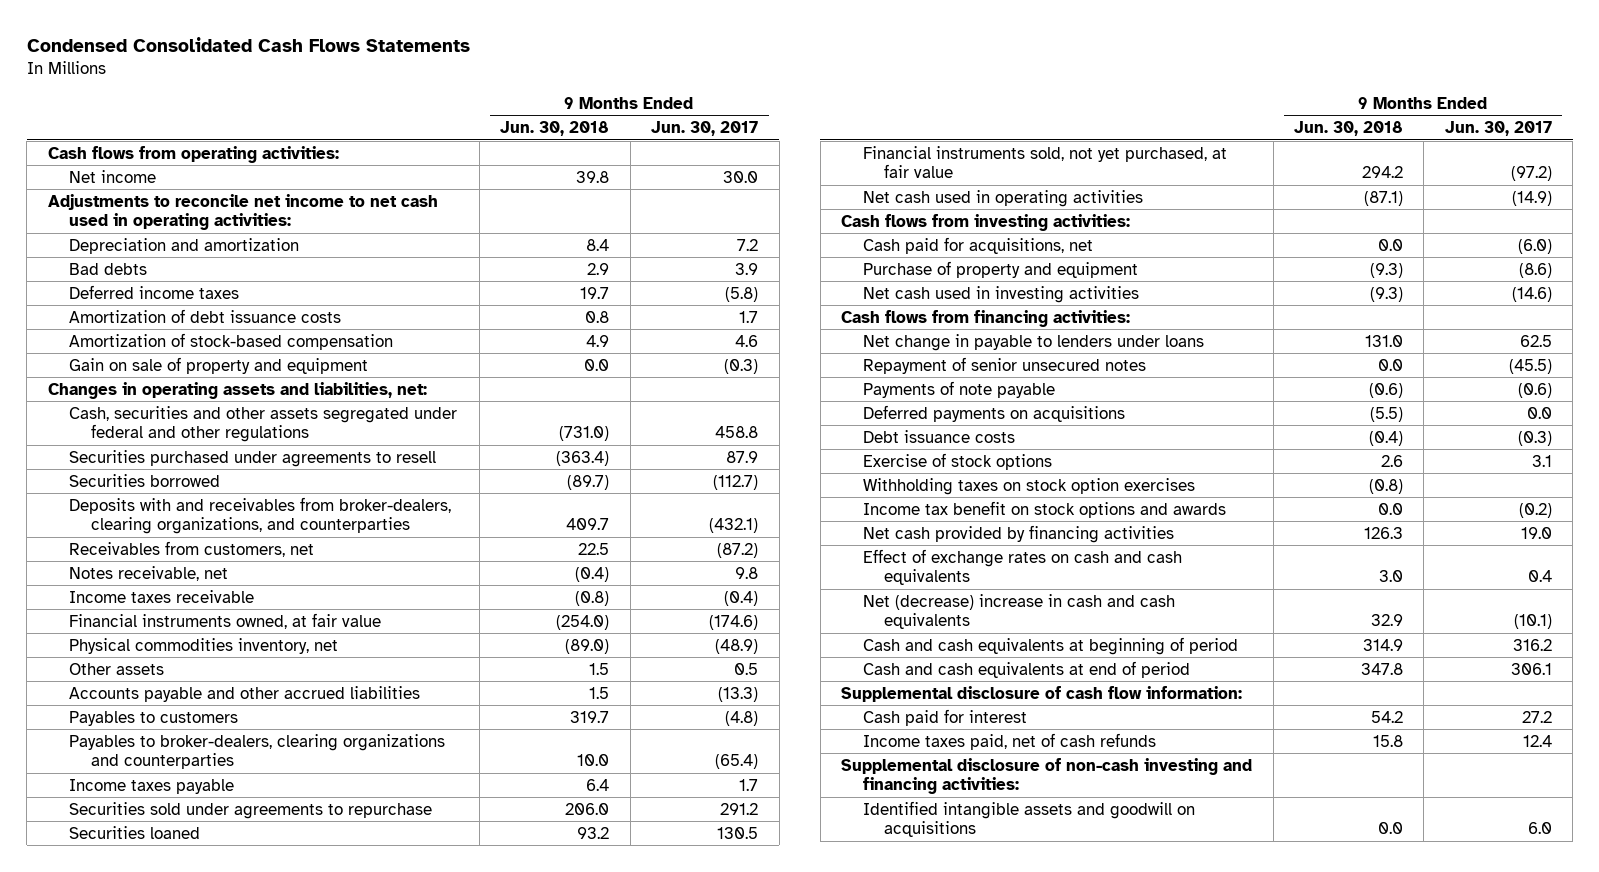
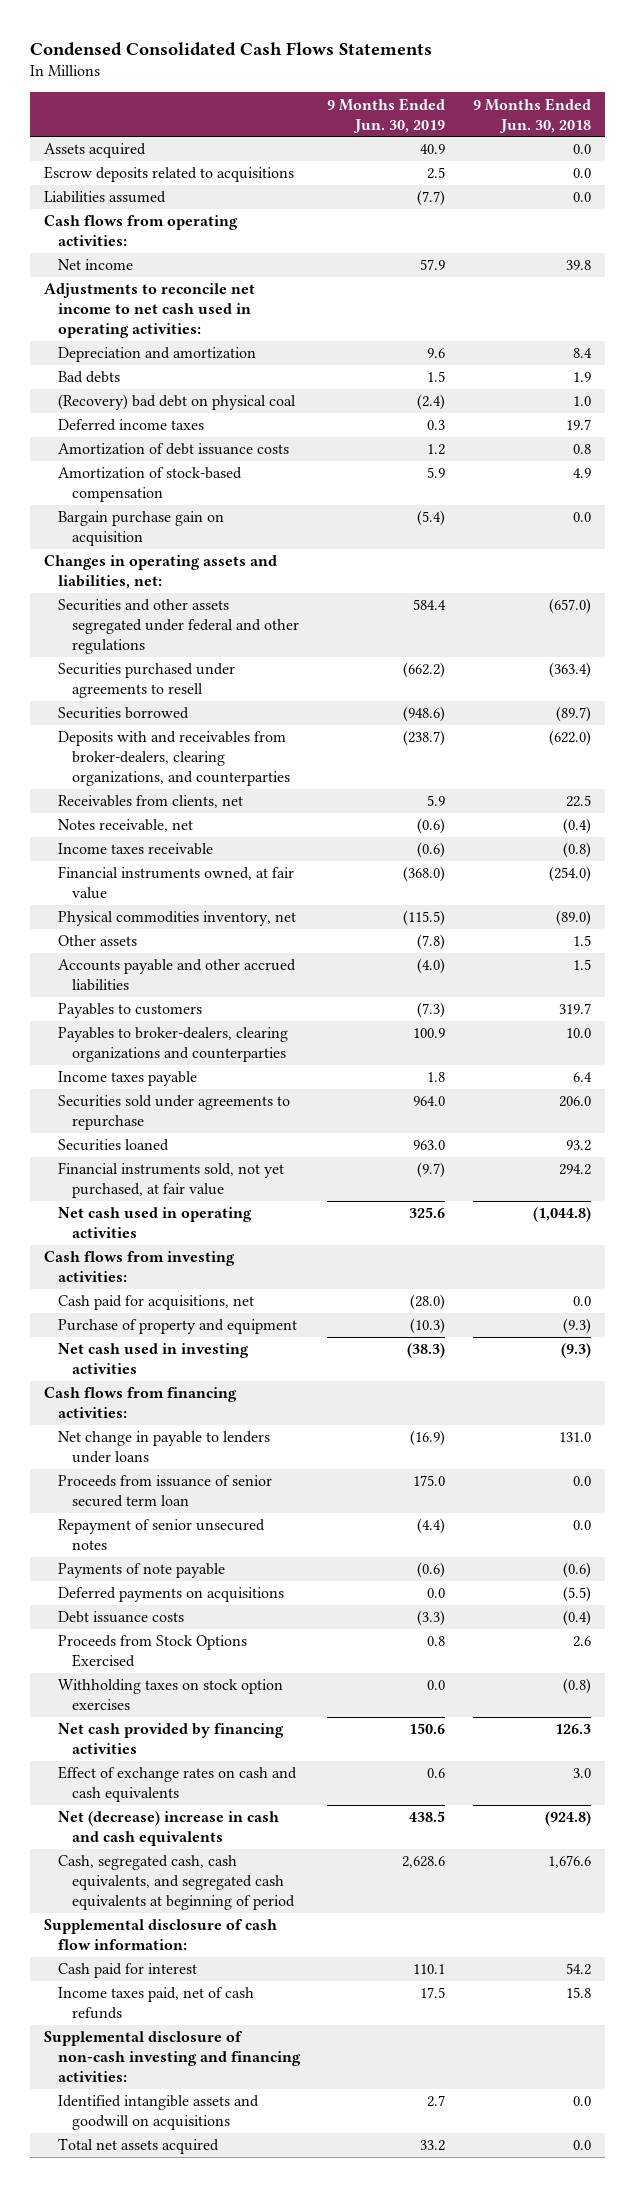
- | 9 Months Ended Jun. 30, 2018 | 9 Months Ended Jun. 30, 2017
+ | 9 Months Ended Jun. 30, 2019 | 9 Months Ended Jun. 30, 2018
+ Assets acquired | 40.9 | 0.0
+ Escrow deposits related to acquisitions | 2.5 | 0.0
+ Liabilities assumed | (7.7) | 0.0
- Bad debts | 2.9 | 3.9
+ Bad debts | 1.5 | 1.9
+ (Recovery) bad debt on physical coal | (2.4) | 1.0
- Gain on sale of property and equipment | 0.0 | (0.3)
+ Bargain purchase gain on acquisition | (5.4) | 0.0
- Cash, securities and other assets segregated under federal and other regulations | (731.0) | 458.8
+ Securities and other assets segregated under federal and other regulations | 584.4 | (657.0)
- Deposits with and receivables from broker-dealers, clearing organizations, and counterparties | 409.7 | (432.1)
- Receivables from customers, net | 22.5 | (87.2)
+ Deposits with and receivables from broker-dealers, clearing organizations, and counterparties | (238.7) | (622.0)
+ Receivables from clients, net | 5.9 | 22.5
- Net cash used in operating activities | (87.1) | (14.9)
+ Net cash used in operating activities | 325.6 | (1,044.8)
+ Proceeds from issuance of senior secured term loan | 175.0 | 0.0
- Exercise of stock options | 2.6 | 3.1
+ Proceeds from Stock Options Exercised | 0.8 | 2.6
- Income tax benefit on stock options and awards | 0.0 | (0.2)
- Net (decrease) increase in cash and cash equivalents | 32.9 | (10.1)
- Cash and cash equivalents at beginning of period | 314.9 | 316.2
- Cash and cash equivalents at end of period | 347.8 | 306.1
+ Net (decrease) increase in cash and cash equivalents | 438.5 | (924.8)
+ Cash, segregated cash, cash equivalents, and segregated cash equivalents at beginning of period | 2,628.6 | 1,676.6
+ Total net assets acquired | 33.2 | 0.0

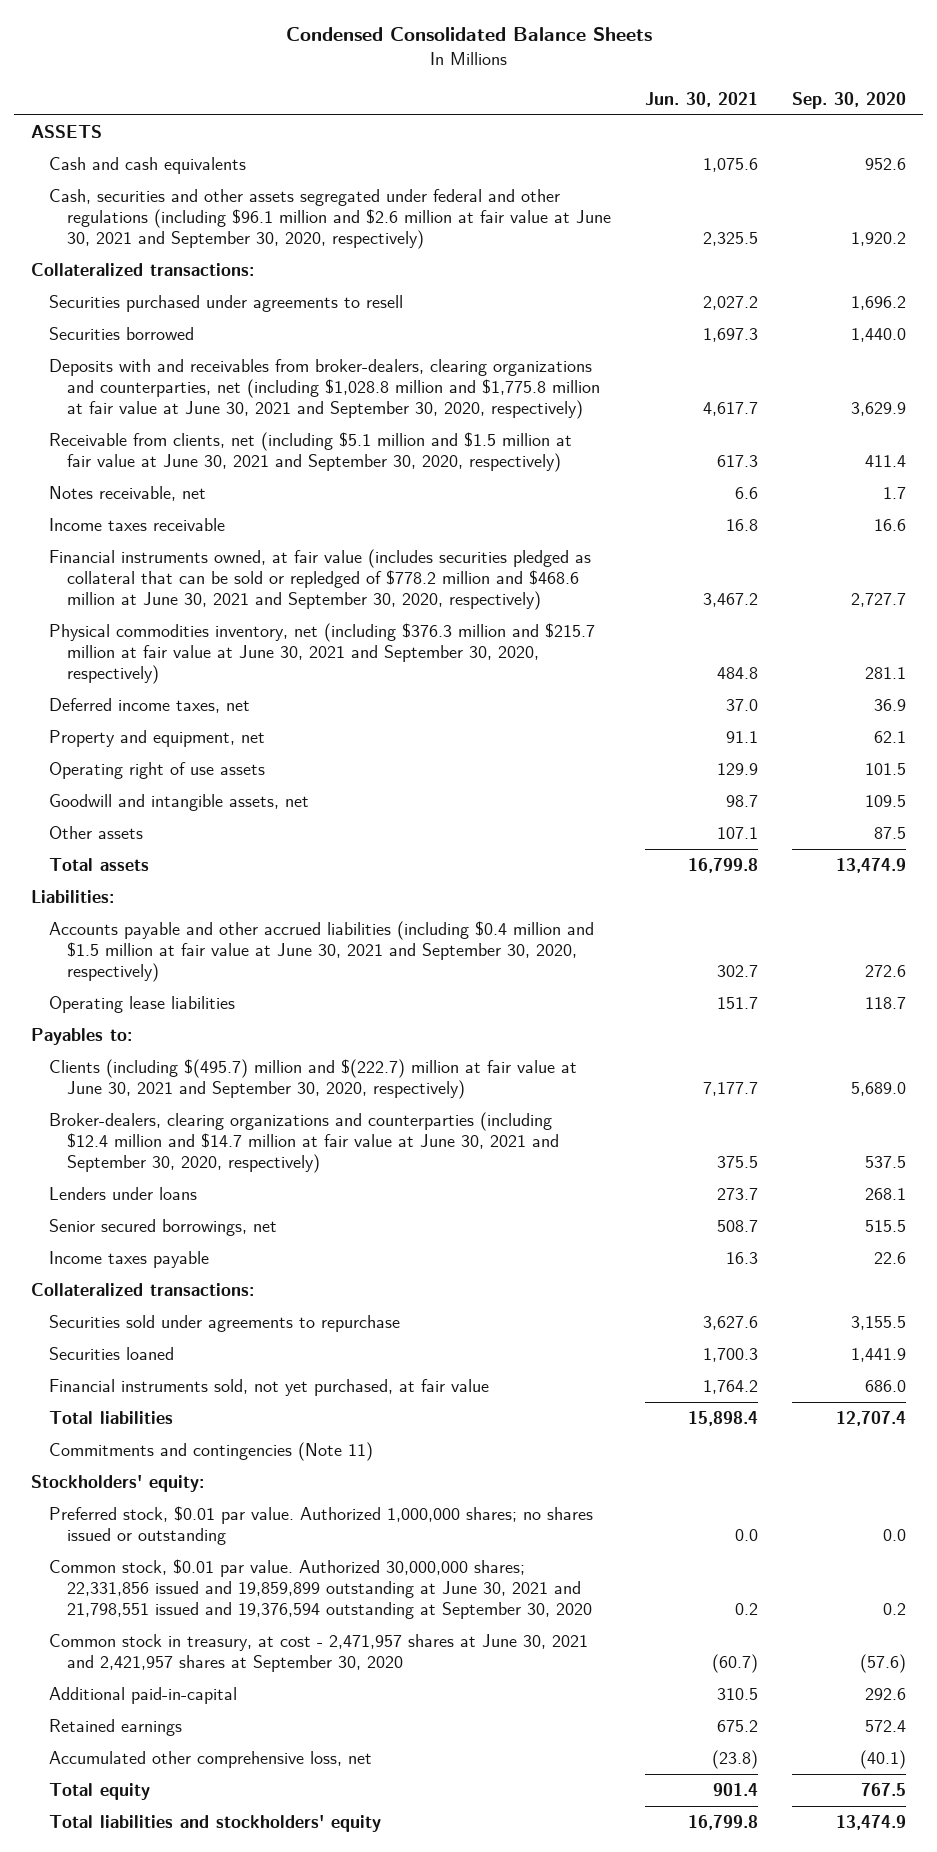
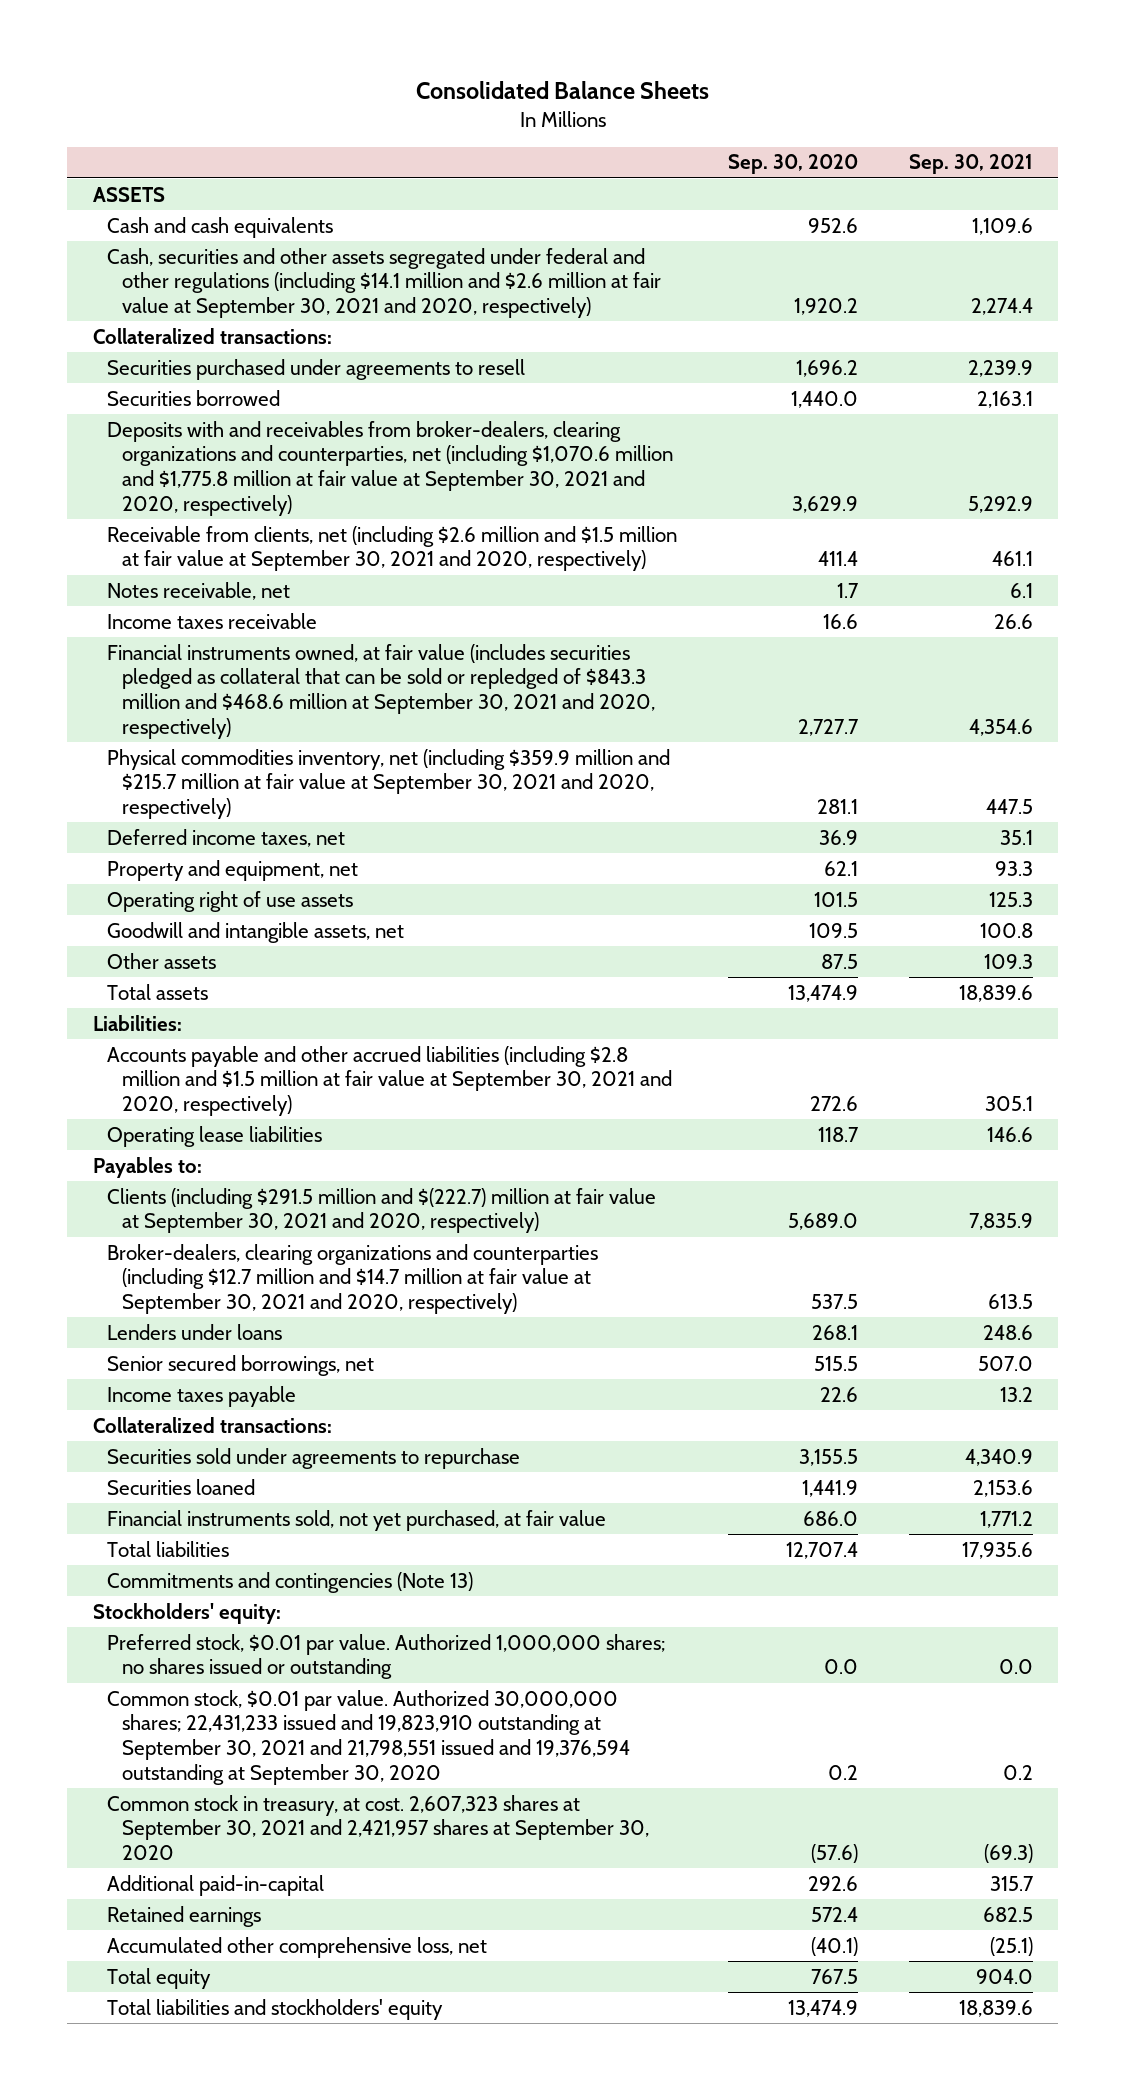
- Condensed Consolidated Balance Sheets
+ Consolidated Balance Sheets
- | Jun. 30, 2021 | Sep. 30, 2020
+ | Sep. 30, 2020 | Sep. 30, 2021
- Cash, securities and other assets segregated under federal and other regulations (including $96.1 million and $2.6 million at fair value at June 30, 2021 and September 30, 2020, respectively) | 2,325.5 | 1,920.2
+ Cash, securities and other assets segregated under federal and other regulations (including $14.1 million and $2.6 million at fair value at September 30, 2021 and 2020, respectively) | 1,920.2 | 2,274.4
- Deposits with and receivables from broker-dealers, clearing organizations and counterparties, net (including $1,028.8 million and $1,775.8 million at fair value at June 30, 2021 and September 30, 2020, respectively) | 4,617.7 | 3,629.9
- Receivable from clients, net (including $5.1 million and $1.5 million at fair value at June 30, 2021 and September 30, 2020, respectively) | 617.3 | 411.4
+ Deposits with and receivables from broker-dealers, clearing organizations and counterparties, net (including $1,070.6 million and $1,775.8 million at fair value at September 30, 2021 and 2020, respectively) | 3,629.9 | 5,292.9
+ Receivable from clients, net (including $2.6 million and $1.5 million at fair value at September 30, 2021 and 2020, respectively) | 411.4 | 461.1
- Financial instruments owned, at fair value (includes securities pledged as collateral that can be sold or repledged of $778.2 million and $468.6 million at June 30, 2021 and September 30, 2020, respectively) | 3,467.2 | 2,727.7
- Physical commodities inventory, net (including $376.3 million and $215.7 million at fair value at June 30, 2021 and September 30, 2020, respectively) | 484.8 | 281.1
+ Financial instruments owned, at fair value (includes securities pledged as collateral that can be sold or repledged of $843.3 million and $468.6 million at September 30, 2021 and 2020, respectively) | 2,727.7 | 4,354.6
+ Physical commodities inventory, net (including $359.9 million and $215.7 million at fair value at September 30, 2021 and 2020, respectively) | 281.1 | 447.5
- Accounts payable and other accrued liabilities (including $0.4 million and $1.5 million at fair value at June 30, 2021 and September 30, 2020, respectively) | 302.7 | 272.6
+ Accounts payable and other accrued liabilities (including $2.8 million and $1.5 million at fair value at September 30, 2021 and 2020, respectively) | 272.6 | 305.1
- Clients (including $(495.7) million and $(222.7) million at fair value at June 30, 2021 and September 30, 2020, respectively) | 7,177.7 | 5,689.0
- Broker-dealers, clearing organizations and counterparties (including $12.4 million and $14.7 million at fair value at June 30, 2021 and September 30, 2020, respectively) | 375.5 | 537.5
+ Clients (including $291.5 million and $(222.7) million at fair value at September 30, 2021 and 2020, respectively) | 5,689.0 | 7,835.9
+ Broker-dealers, clearing organizations and counterparties (including $12.7 million and $14.7 million at fair value at September 30, 2021 and 2020, respectively) | 537.5 | 613.5
- Commitments and contingencies (Note 11)
+ Commitments and contingencies (Note 13)
- Common stock, $0.01 par value. Authorized 30,000,000 shares; 22,331,856 issued and 19,859,899 outstanding at June 30, 2021 and 21,798,551 issued and 19,376,594 outstanding at September 30, 2020 | 0.2 | 0.2
- Common stock in treasury, at cost - 2,471,957 shares at June 30, 2021 and 2,421,957 shares at September 30, 2020 | (60.7) | (57.6)
+ Common stock, $0.01 par value. Authorized 30,000,000 shares; 22,431,233 issued and 19,823,910 outstanding at September 30, 2021 and 21,798,551 issued and 19,376,594 outstanding at September 30, 2020 | 0.2 | 0.2
+ Common stock in treasury, at cost. 2,607,323 shares at September 30, 2021 and 2,421,957 shares at September 30, 2020 | (57.6) | (69.3)

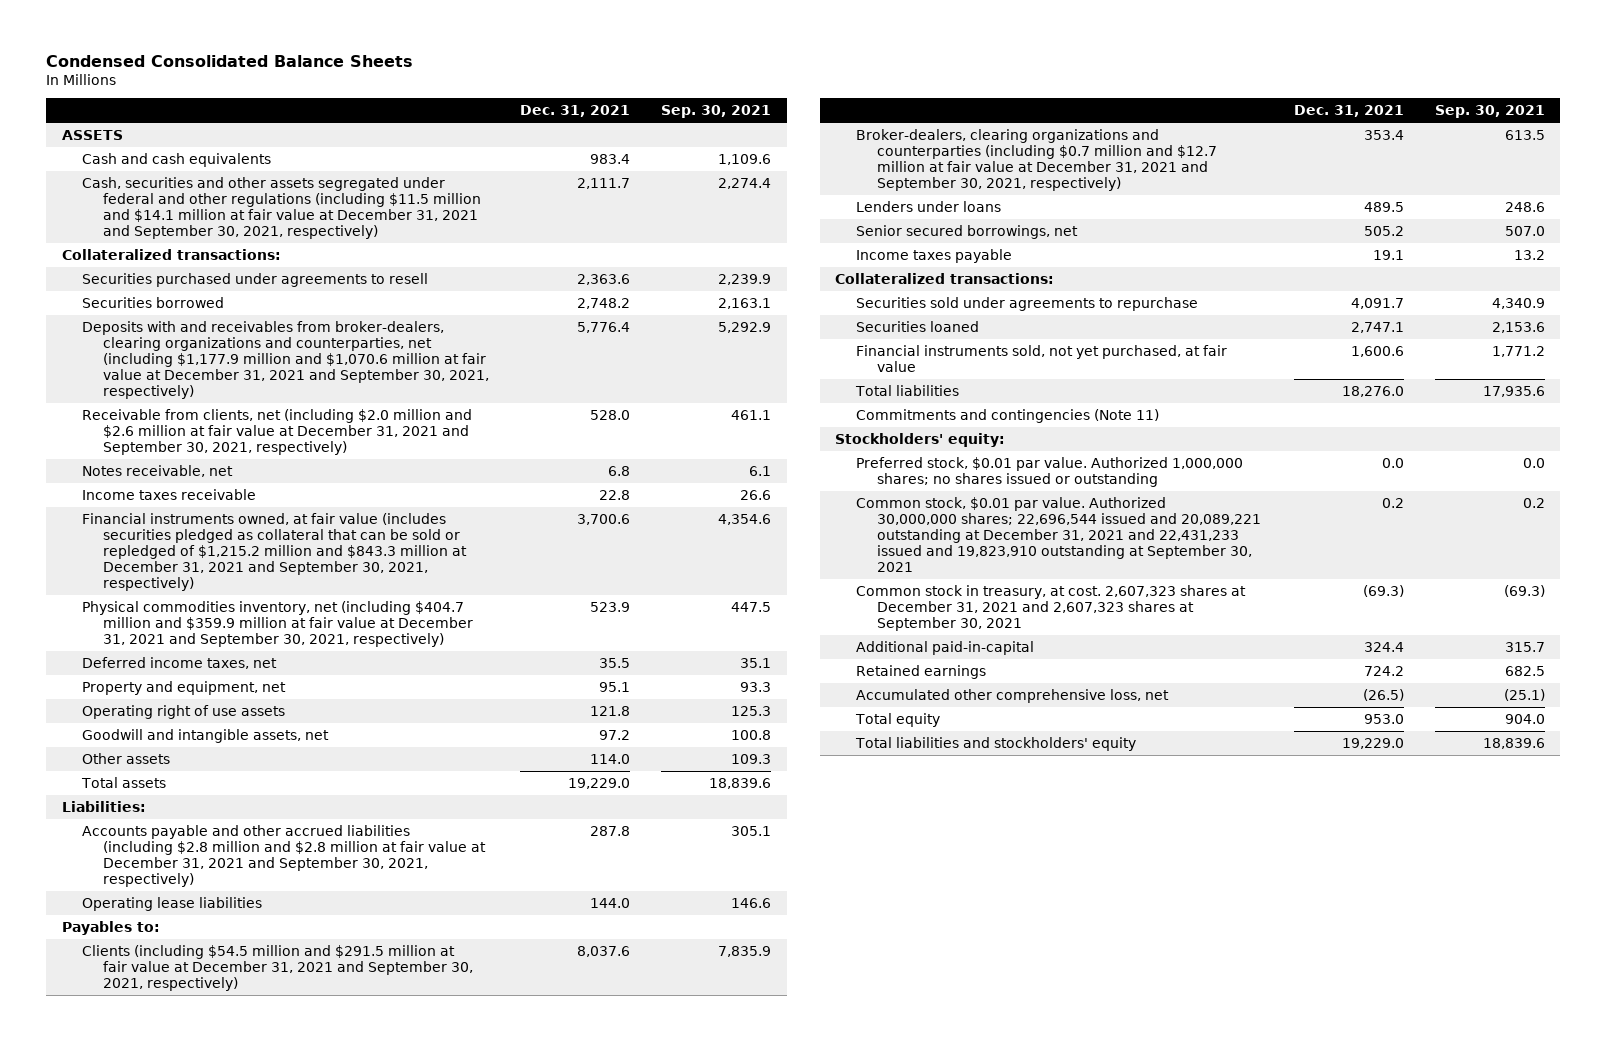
- Consolidated Balance Sheets
+ Condensed Consolidated Balance Sheets
- | Sep. 30, 2020 | Sep. 30, 2021
+ | Dec. 31, 2021 | Sep. 30, 2021
- Cash, securities and other assets segregated under federal and other regulations (including $14.1 million and $2.6 million at fair value at September 30, 2021 and 2020, respectively) | 1,920.2 | 2,274.4
+ Cash, securities and other assets segregated under federal and other regulations (including $11.5 million and $14.1 million at fair value at December 31, 2021 and September 30, 2021, respectively) | 2,111.7 | 2,274.4
- Deposits with and receivables from broker-dealers, clearing organizations and counterparties, net (including $1,070.6 million and $1,775.8 million at fair value at September 30, 2021 and 2020, respectively) | 3,629.9 | 5,292.9
- Receivable from clients, net (including $2.6 million and $1.5 million at fair value at September 30, 2021 and 2020, respectively) | 411.4 | 461.1
+ Deposits with and receivables from broker-dealers, clearing organizations and counterparties, net (including $1,177.9 million and $1,070.6 million at fair value at December 31, 2021 and September 30, 2021, respectively) | 5,776.4 | 5,292.9
+ Receivable from clients, net (including $2.0 million and $2.6 million at fair value at December 31, 2021 and September 30, 2021, respectively) | 528.0 | 461.1
- Financial instruments owned, at fair value (includes securities pledged as collateral that can be sold or repledged of $843.3 million and $468.6 million at September 30, 2021 and 2020, respectively) | 2,727.7 | 4,354.6
- Physical commodities inventory, net (including $359.9 million and $215.7 million at fair value at September 30, 2021 and 2020, respectively) | 281.1 | 447.5
+ Financial instruments owned, at fair value (includes securities pledged as collateral that can be sold or repledged of $1,215.2 million and $843.3 million at December 31, 2021 and September 30, 2021, respectively) | 3,700.6 | 4,354.6
+ Physical commodities inventory, net (including $404.7 million and $359.9 million at fair value at December 31, 2021 and September 30, 2021, respectively) | 523.9 | 447.5
- Accounts payable and other accrued liabilities (including $2.8 million and $1.5 million at fair value at September 30, 2021 and 2020, respectively) | 272.6 | 305.1
+ Accounts payable and other accrued liabilities (including $2.8 million and $2.8 million at fair value at December 31, 2021 and September 30, 2021, respectively) | 287.8 | 305.1
- Clients (including $291.5 million and $(222.7) million at fair value at September 30, 2021 and 2020, respectively) | 5,689.0 | 7,835.9
- Broker-dealers, clearing organizations and counterparties (including $12.7 million and $14.7 million at fair value at September 30, 2021 and 2020, respectively) | 537.5 | 613.5
+ Clients (including $54.5 million and $291.5 million at fair value at December 31, 2021 and September 30, 2021, respectively) | 8,037.6 | 7,835.9
+ Broker-dealers, clearing organizations and counterparties (including $0.7 million and $12.7 million at fair value at December 31, 2021 and September 30, 2021, respectively) | 353.4 | 613.5
- Commitments and contingencies (Note 13)
+ Commitments and contingencies (Note 11)
- Common stock, $0.01 par value. Authorized 30,000,000 shares; 22,431,233 issued and 19,823,910 outstanding at September 30, 2021 and 21,798,551 issued and 19,376,594 outstanding at September 30, 2020 | 0.2 | 0.2
- Common stock in treasury, at cost. 2,607,323 shares at September 30, 2021 and 2,421,957 shares at September 30, 2020 | (57.6) | (69.3)
+ Common stock, $0.01 par value. Authorized 30,000,000 shares; 22,696,544 issued and 20,089,221 outstanding at December 31, 2021 and 22,431,233 issued and 19,823,910 outstanding at September 30, 2021 | 0.2 | 0.2
+ Common stock in treasury, at cost. 2,607,323 shares at December 31, 2021 and 2,607,323 shares at September 30, 2021 | (69.3) | (69.3)

